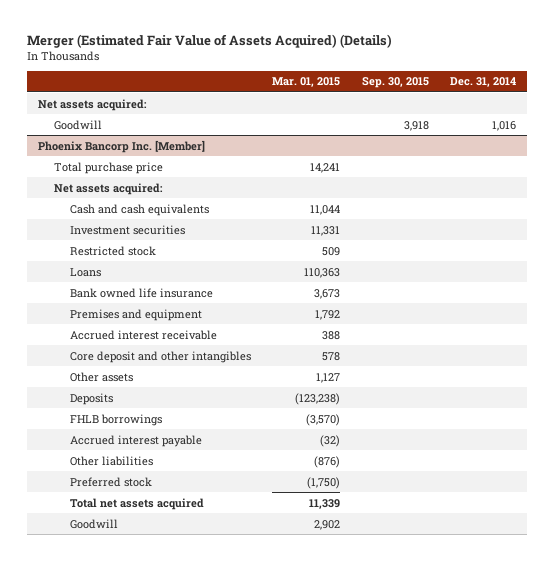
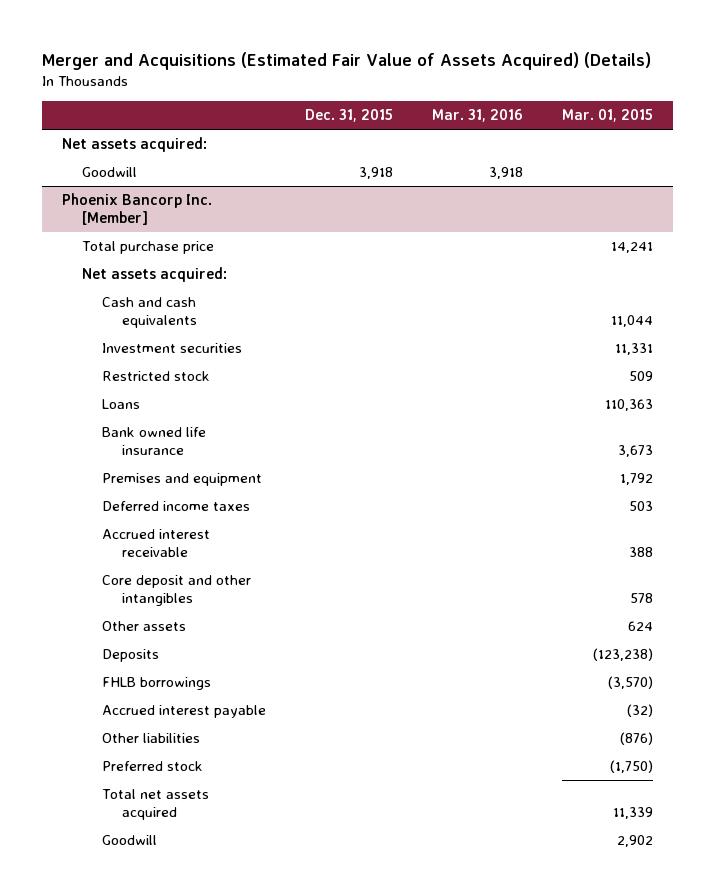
- Merger (Estimated Fair Value of Assets Acquired) (Details)
+ Merger and Acquisitions (Estimated Fair Value of Assets Acquired) (Details)
- | Mar. 01, 2015 | Sep. 30, 2015 | Dec. 31, 2014
+ | Dec. 31, 2015 | Mar. 31, 2016 | Mar. 01, 2015
@ Phoenix Bancorp Inc. [Member]
+ Deferred income taxes | | | 503
- Other assets | 1,127 | |
+ Other assets | | | 624

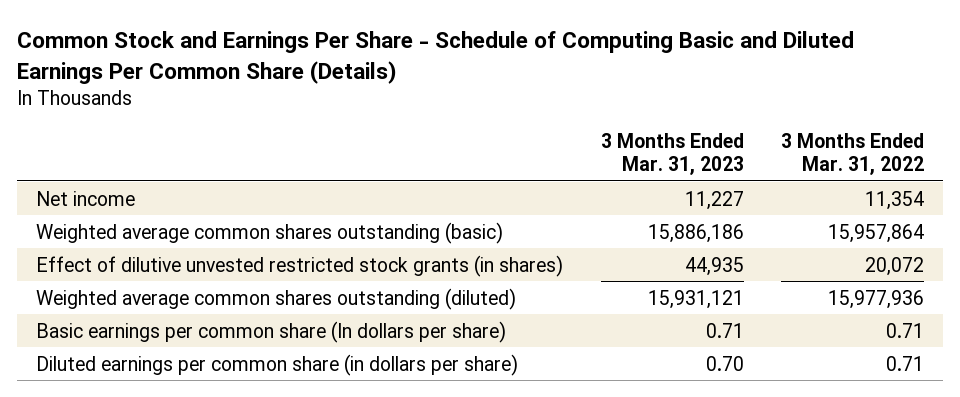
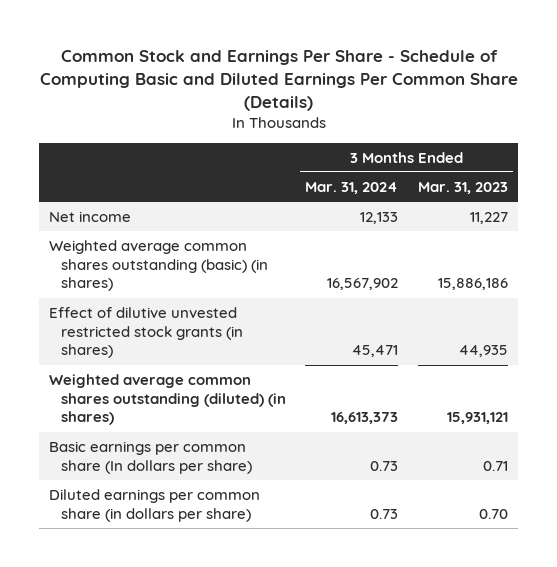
- | 3 Months Ended Mar. 31, 2023 | 3 Months Ended Mar. 31, 2022
+ | 3 Months Ended Mar. 31, 2024 | 3 Months Ended Mar. 31, 2023
- Weighted average common shares outstanding (basic) | 15,886,186 | 15,957,864
+ Weighted average common shares outstanding (basic) (in shares) | 16,567,902 | 15,886,186
- Weighted average common shares outstanding (diluted) | 15,931,121 | 15,977,936
+ Weighted average common shares outstanding (diluted) (in shares) | 16,613,373 | 15,931,121

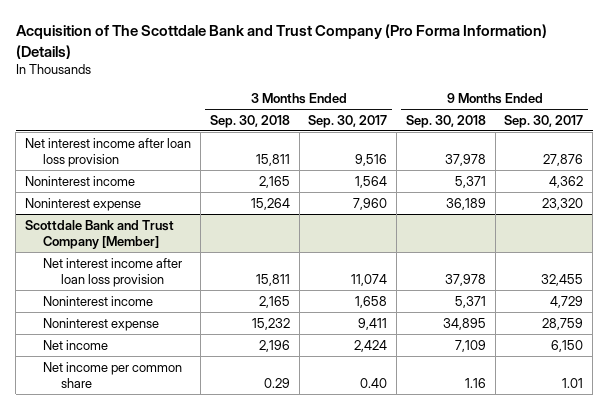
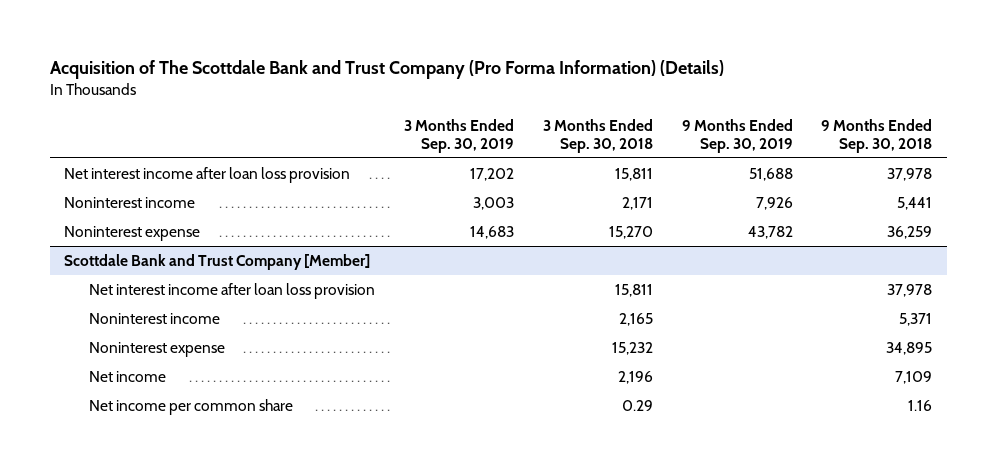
- | 3 Months Ended Sep. 30, 2018 | 3 Months Ended Sep. 30, 2017 | 9 Months Ended Sep. 30, 2018 | 9 Months Ended Sep. 30, 2017
+ | 3 Months Ended Sep. 30, 2019 | 3 Months Ended Sep. 30, 2018 | 9 Months Ended Sep. 30, 2019 | 9 Months Ended Sep. 30, 2018
- Noninterest income | 2,165 | 1,564 | 5,371 | 4,362
- Noninterest expense | 15,264 | 7,960 | 36,189 | 23,320
+ Noninterest income | 3,003 | 2,171 | 7,926 | 5,441
+ Noninterest expense | 14,683 | 15,270 | 43,782 | 36,259

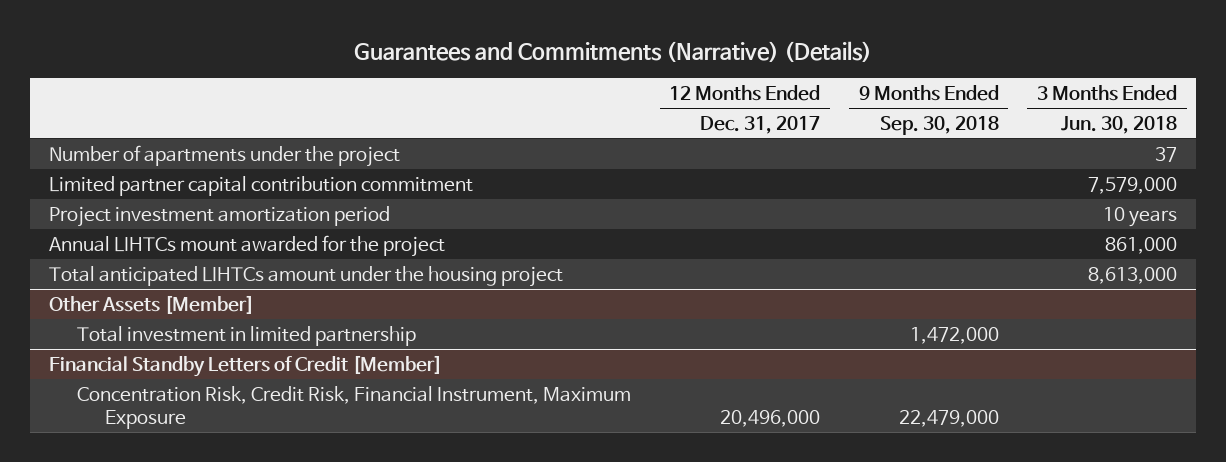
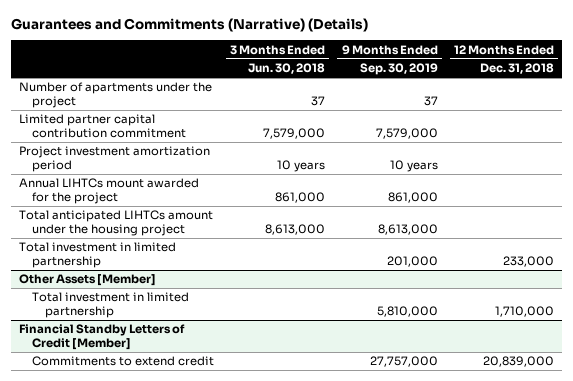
- | 12 Months Ended Dec. 31, 2017 | 9 Months Ended Sep. 30, 2018 | 3 Months Ended Jun. 30, 2018
+ | 3 Months Ended Jun. 30, 2018 | 9 Months Ended Sep. 30, 2019 | 12 Months Ended Dec. 31, 2018
+ Total investment in limited partnership | | 201,000 | 233,000
@ Financial Standby Letters of Credit [Member]
- Concentration Risk, Credit Risk, Financial Instrument, Maximum Exposure | 20,496,000 | 22,479,000 |
+ Commitments to extend credit | | 27,757,000 | 20,839,000

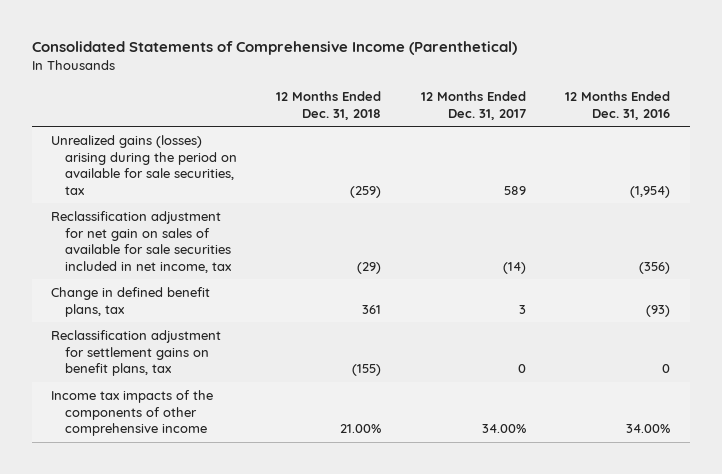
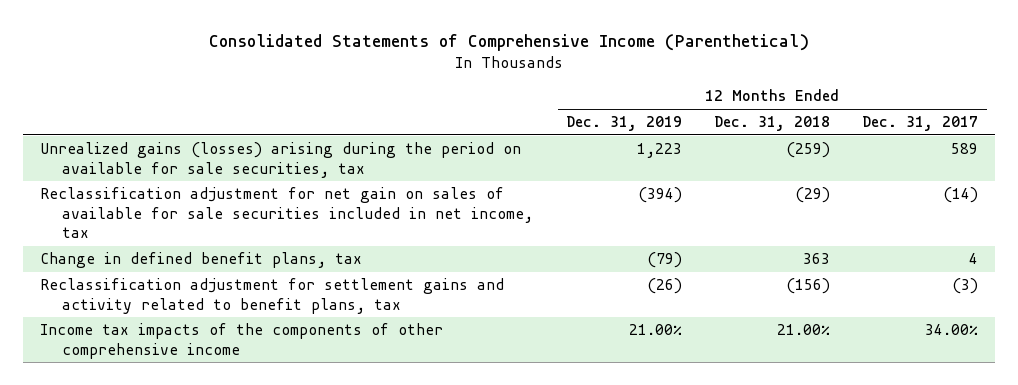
- | 12 Months Ended Dec. 31, 2018 | 12 Months Ended Dec. 31, 2017 | 12 Months Ended Dec. 31, 2016
+ | 12 Months Ended Dec. 31, 2019 | 12 Months Ended Dec. 31, 2018 | 12 Months Ended Dec. 31, 2017
- Change in defined benefit plans, tax | 361 | 3 | (93)
- Reclassification adjustment for settlement gains on benefit plans, tax | (155) | 0 | 0
+ Change in defined benefit plans, tax | (79) | 363 | 4
+ Reclassification adjustment for settlement gains and activity related to benefit plans, tax | (26) | (156) | (3)

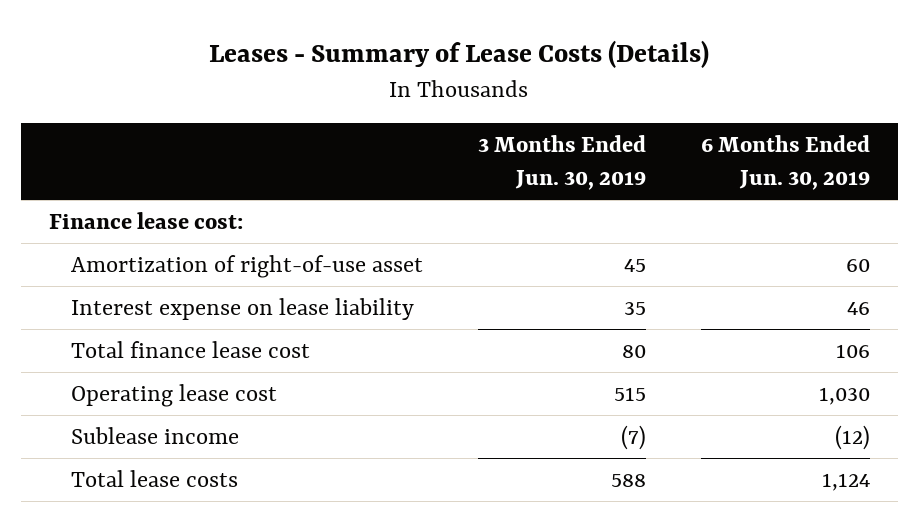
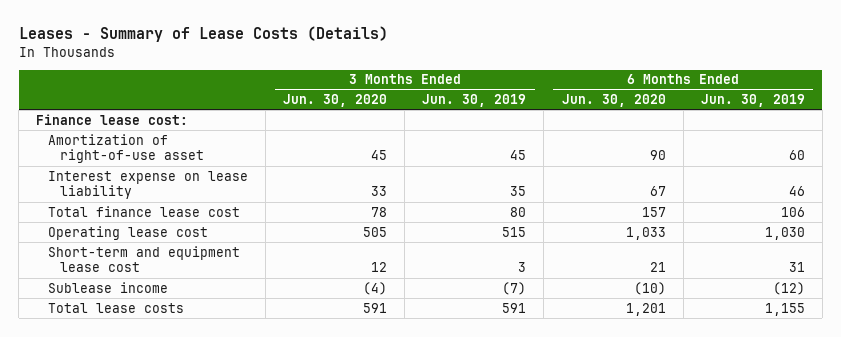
- | 3 Months Ended Jun. 30, 2019 | 6 Months Ended Jun. 30, 2019
+ | 3 Months Ended Jun. 30, 2020 | 3 Months Ended Jun. 30, 2019 | 6 Months Ended Jun. 30, 2020 | 6 Months Ended Jun. 30, 2019
+ Short-term and equipment lease cost | 12 | 3 | 21 | 31
- Total lease costs | 588 | 1,124
+ Total lease costs | 591 | 591 | 1,201 | 1,155

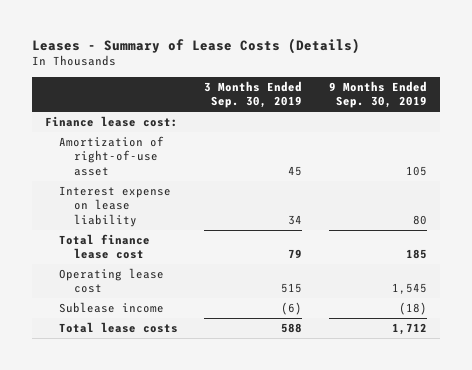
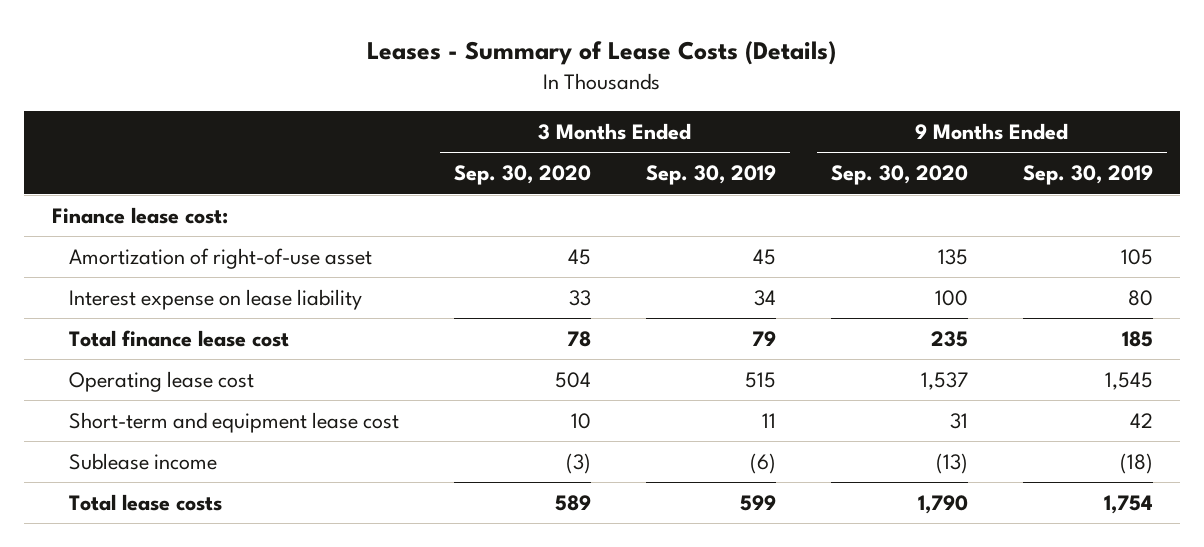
- | 3 Months Ended Sep. 30, 2019 | 9 Months Ended Sep. 30, 2019
+ | 3 Months Ended Sep. 30, 2020 | 3 Months Ended Sep. 30, 2019 | 9 Months Ended Sep. 30, 2020 | 9 Months Ended Sep. 30, 2019
+ Short-term and equipment lease cost | 10 | 11 | 31 | 42
- Total lease costs | 588 | 1,712
+ Total lease costs | 589 | 599 | 1,790 | 1,754

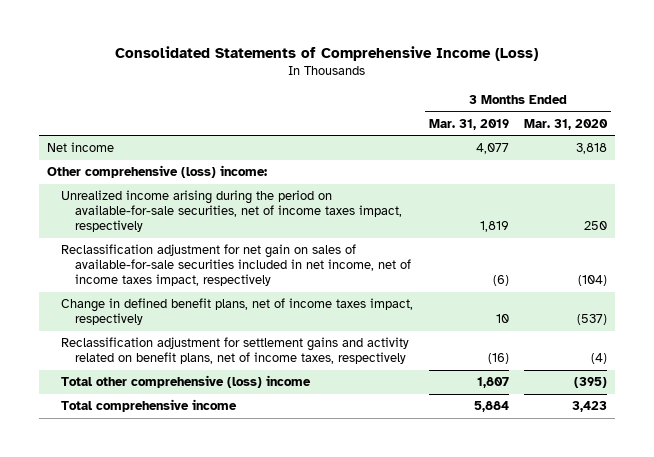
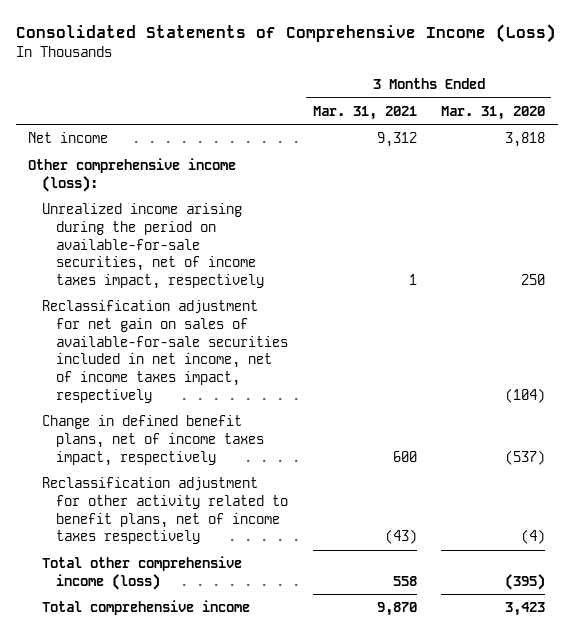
- | 3 Months Ended Mar. 31, 2019 | 3 Months Ended Mar. 31, 2020
+ | 3 Months Ended Mar. 31, 2021 | 3 Months Ended Mar. 31, 2020
- Other comprehensive (loss) income:
+ Other comprehensive income (loss):
- Reclassification adjustment for settlement gains and activity related on benefit plans, net of income taxes, respectively | (16) | (4)
- Total other comprehensive (loss) income | 1,807 | (395)
+ Reclassification adjustment for other activity related to benefit plans, net of income taxes respectively | (43) | (4)
+ Total other comprehensive income (loss) | 558 | (395)

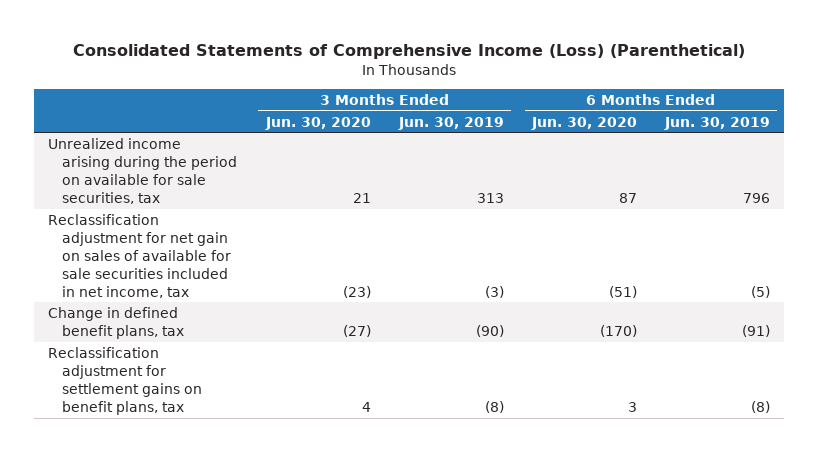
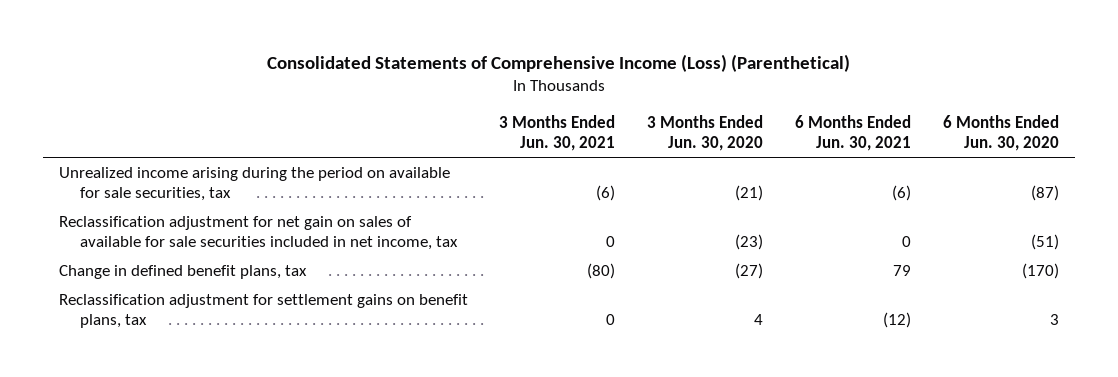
- | 3 Months Ended Jun. 30, 2020 | 3 Months Ended Jun. 30, 2019 | 6 Months Ended Jun. 30, 2020 | 6 Months Ended Jun. 30, 2019
+ | 3 Months Ended Jun. 30, 2021 | 3 Months Ended Jun. 30, 2020 | 6 Months Ended Jun. 30, 2021 | 6 Months Ended Jun. 30, 2020
- Unrealized income arising during the period on available for sale securities, tax | 21 | 313 | 87 | 796
+ Unrealized income arising during the period on available for sale securities, tax | (6) | (21) | (6) | (87)

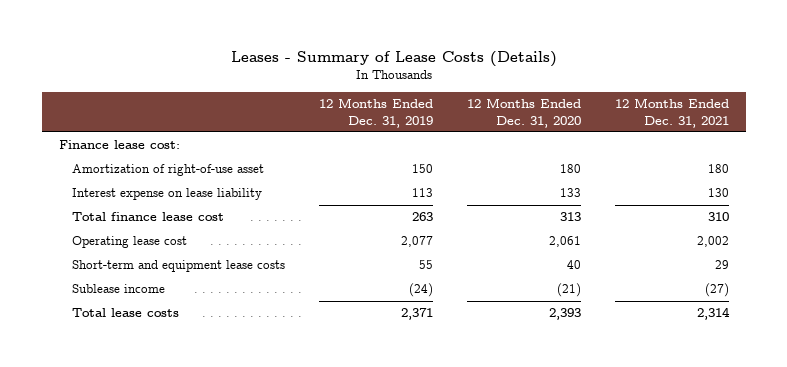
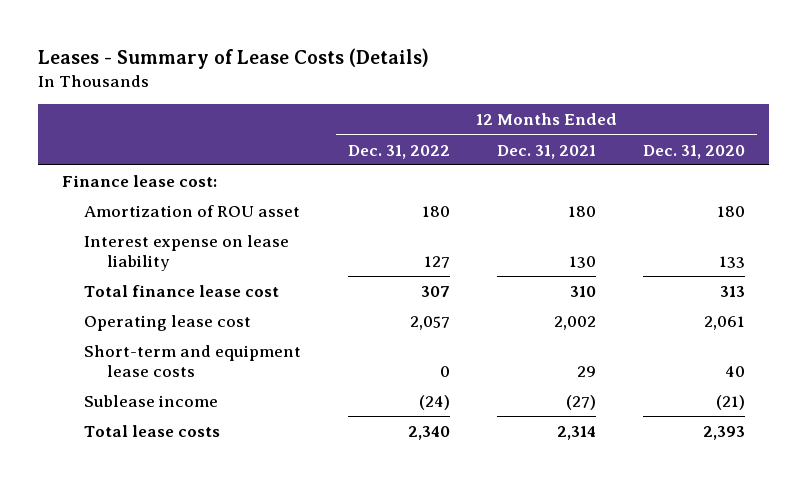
- | 12 Months Ended Dec. 31, 2019 | 12 Months Ended Dec. 31, 2020 | 12 Months Ended Dec. 31, 2021
+ | 12 Months Ended Dec. 31, 2022 | 12 Months Ended Dec. 31, 2021 | 12 Months Ended Dec. 31, 2020
- Amortization of right-of-use asset | 150 | 180 | 180
+ Amortization of ROU asset | 180 | 180 | 180

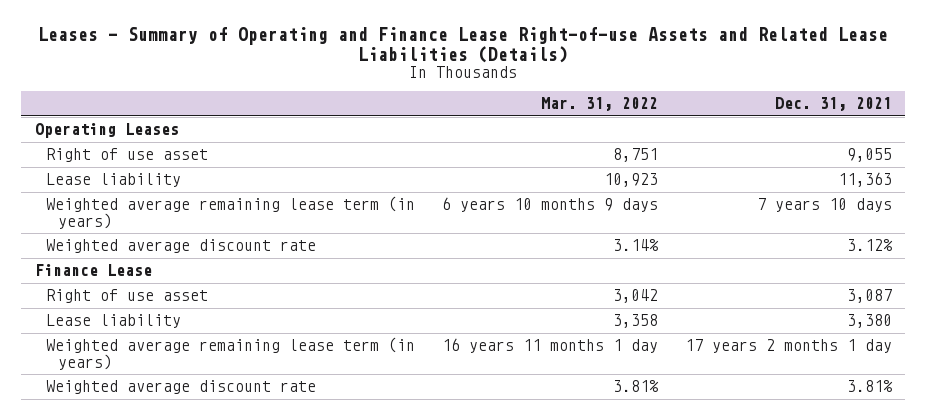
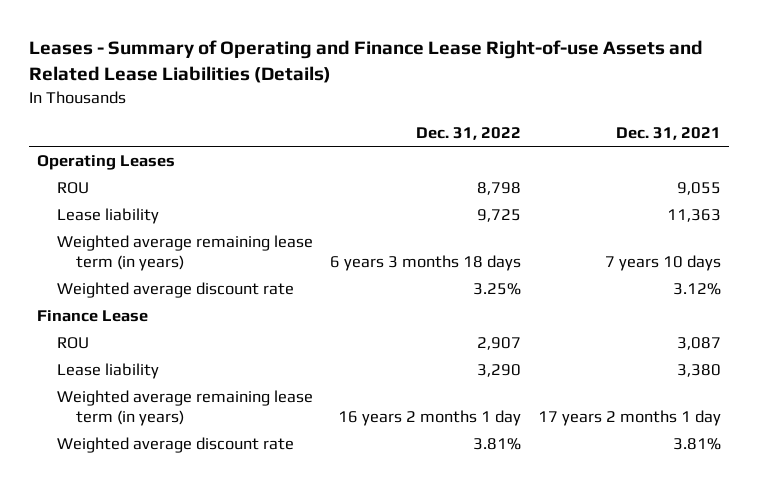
- | Mar. 31, 2022 | Dec. 31, 2021
+ | Dec. 31, 2022 | Dec. 31, 2021
- Right of use asset | 8,751 | 9,055
+ ROU | 8,798 | 9,055
- Right of use asset | 3,042 | 3,087
+ ROU | 2,907 | 3,087

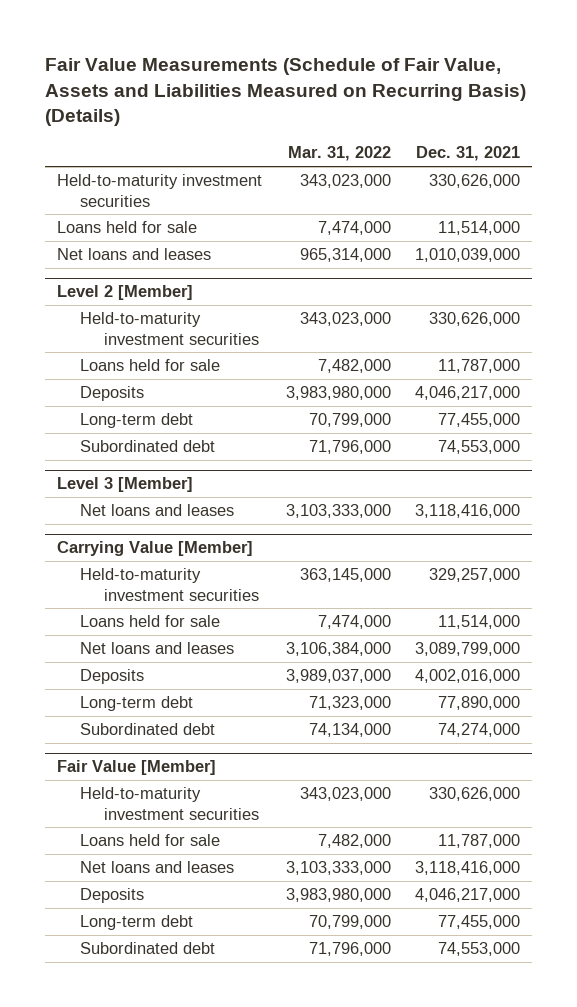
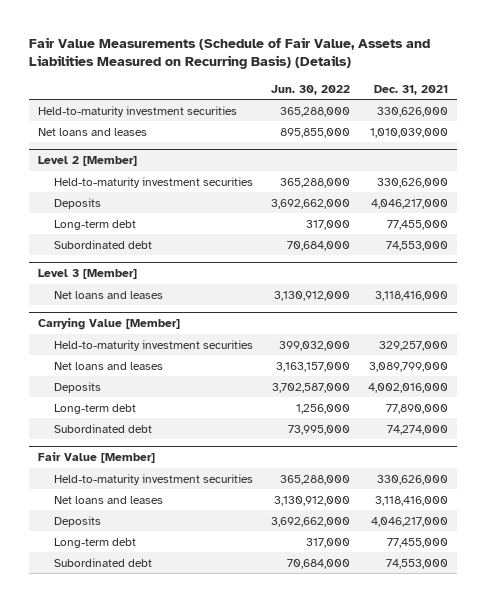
- | Mar. 31, 2022 | Dec. 31, 2021
+ | Jun. 30, 2022 | Dec. 31, 2021
- Loans held for sale | 7,474,000 | 11,514,000
@ Level 2 [Member]
- Loans held for sale | 7,482,000 | 11,787,000
@ Carrying Value [Member]
- Loans held for sale | 7,474,000 | 11,514,000
@ Fair Value [Member]
- Loans held for sale | 7,482,000 | 11,787,000

